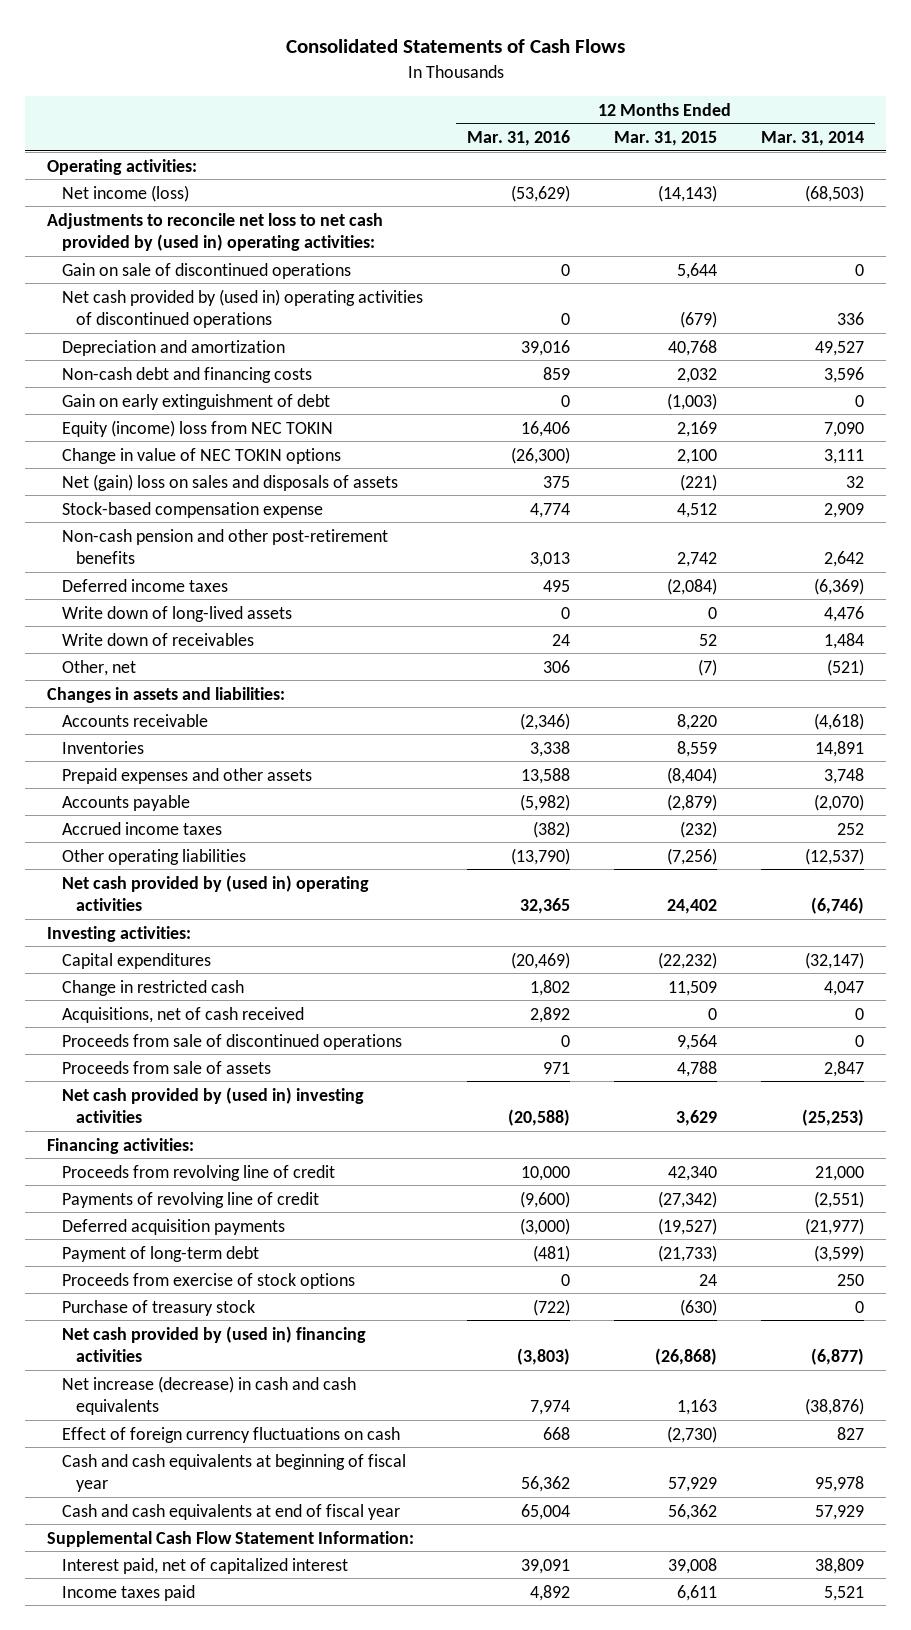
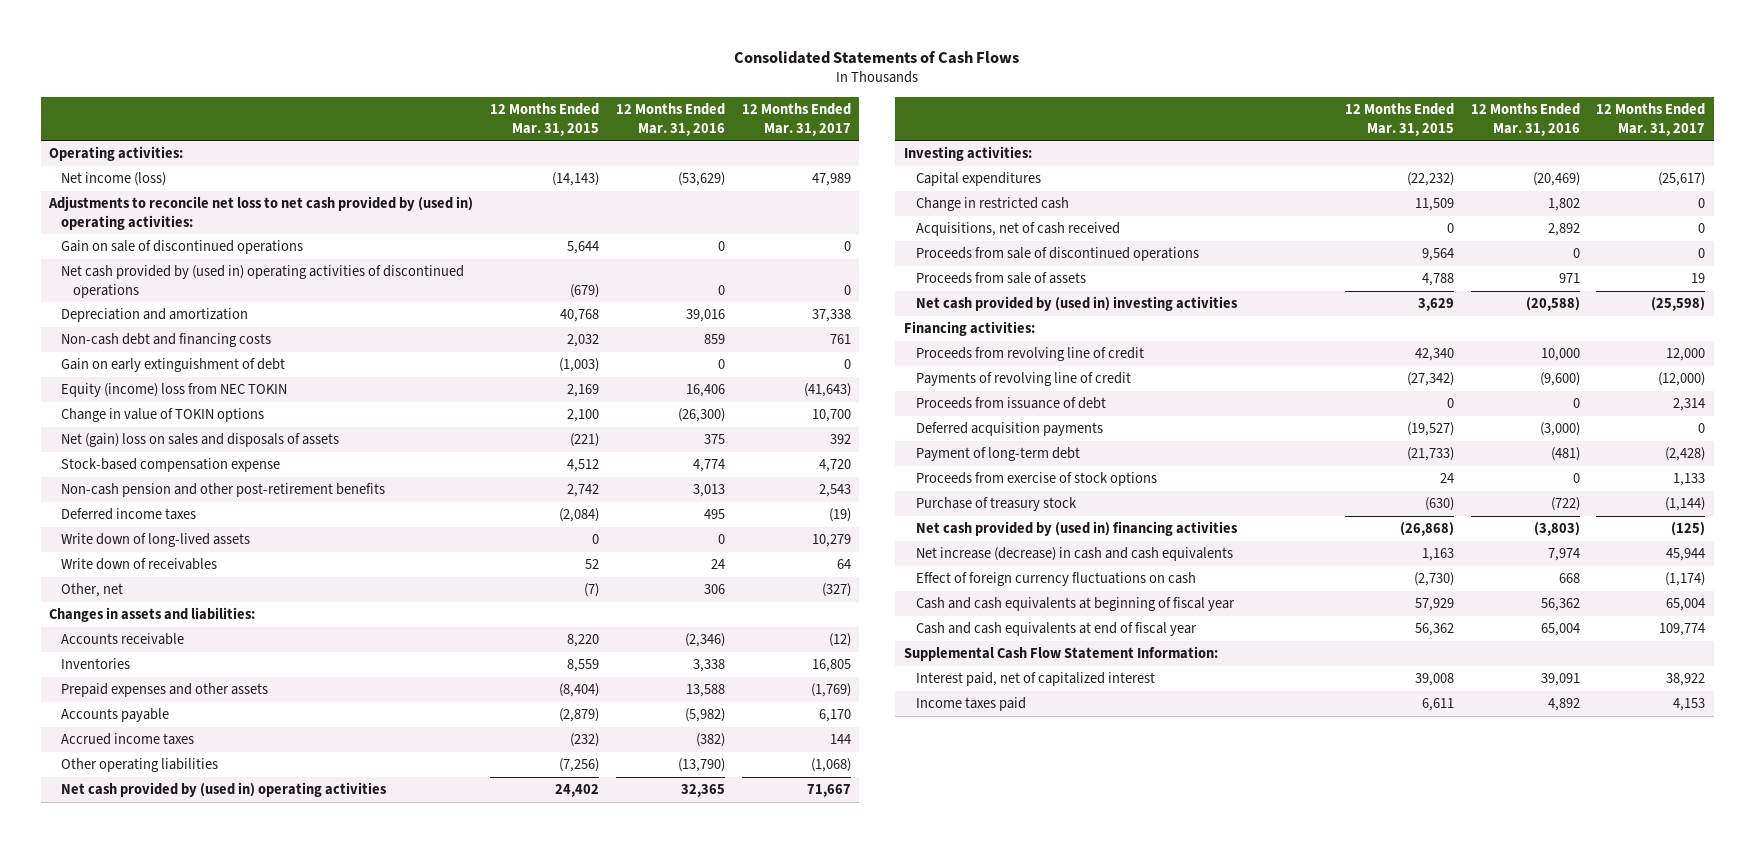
- | 12 Months Ended Mar. 31, 2016 | 12 Months Ended Mar. 31, 2015 | 12 Months Ended Mar. 31, 2014
+ | 12 Months Ended Mar. 31, 2015 | 12 Months Ended Mar. 31, 2016 | 12 Months Ended Mar. 31, 2017
- Change in value of NEC TOKIN options | (26,300) | 2,100 | 3,111
+ Change in value of TOKIN options | 2,100 | (26,300) | 10,700
+ Proceeds from issuance of debt | 0 | 0 | 2,314

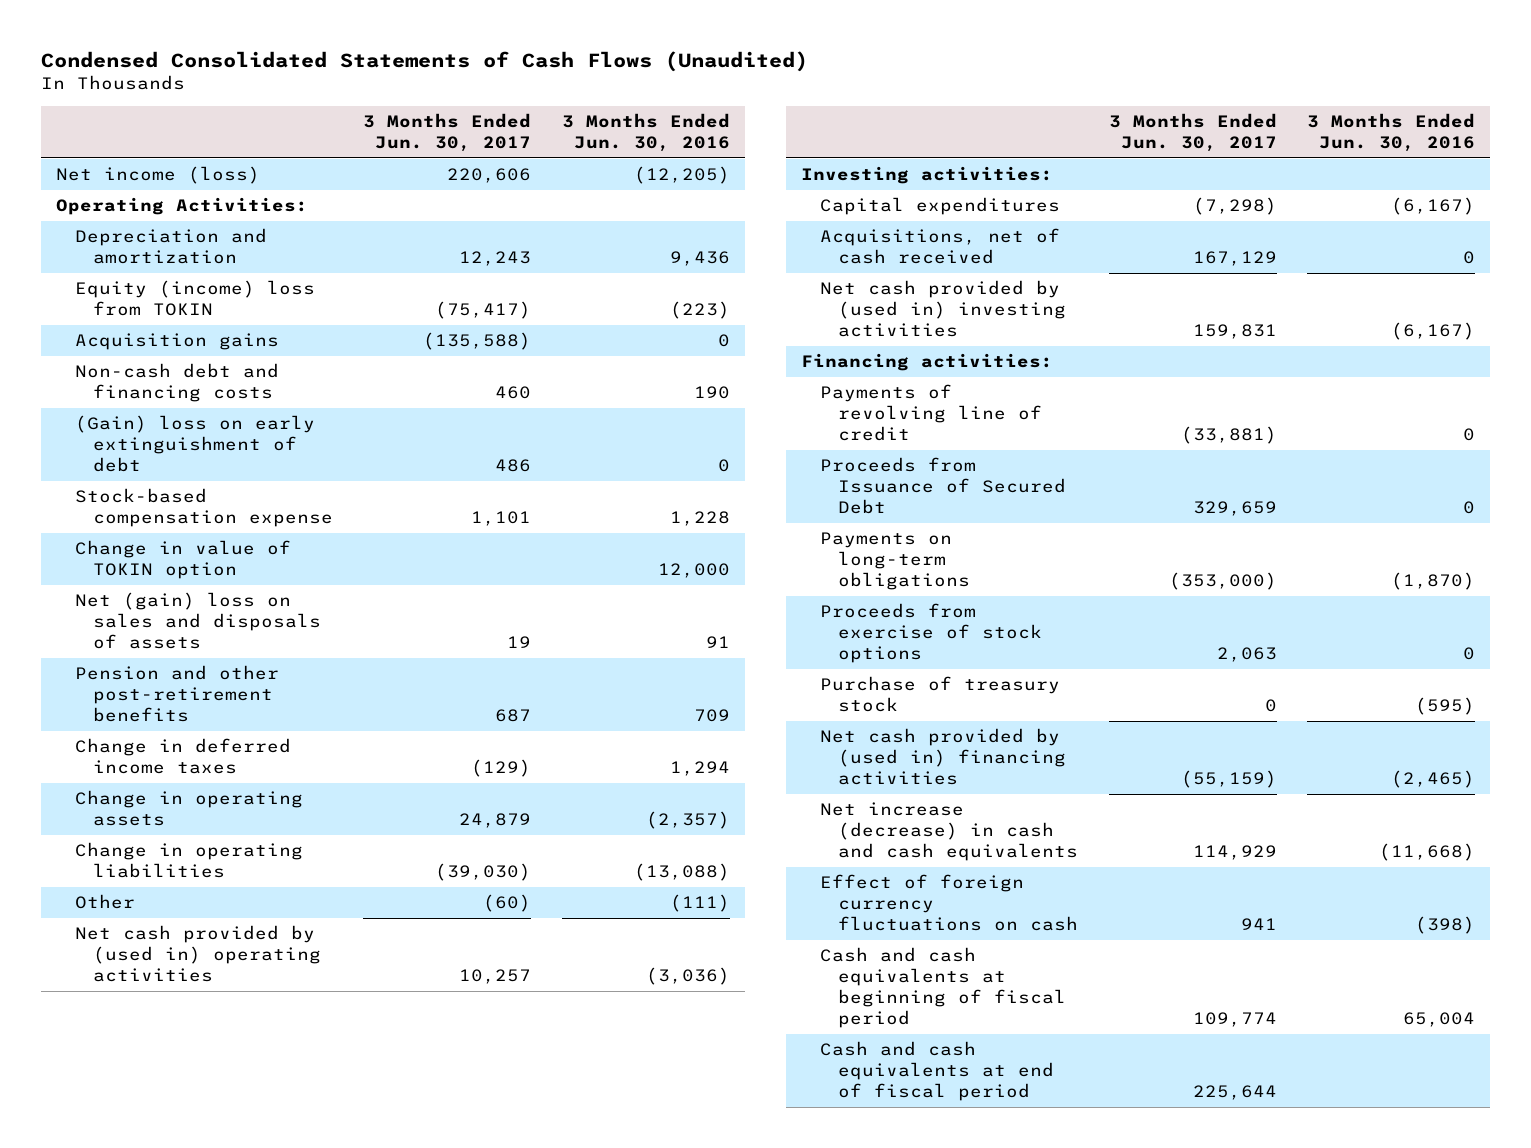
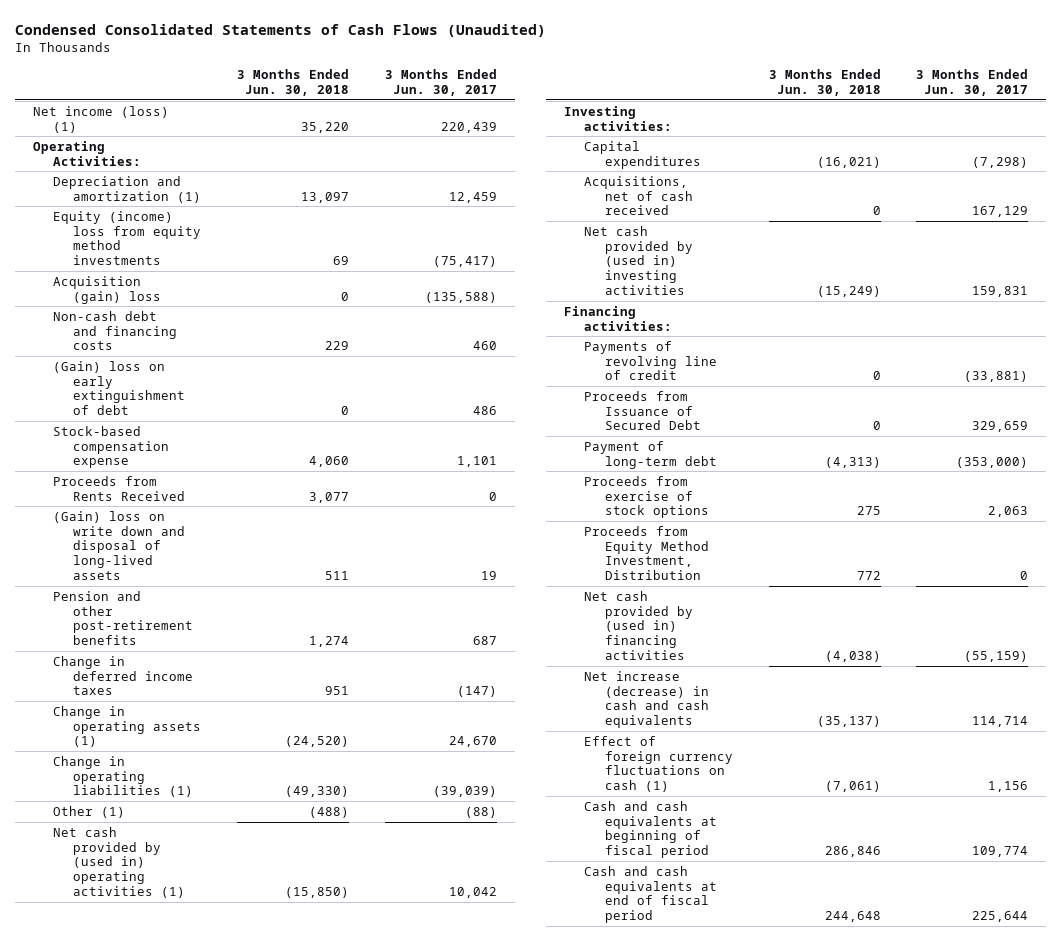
- | 3 Months Ended Jun. 30, 2017 | 3 Months Ended Jun. 30, 2016
+ | 3 Months Ended Jun. 30, 2018 | 3 Months Ended Jun. 30, 2017
- Net income (loss) | 220,606 | (12,205)
+ Net income (loss) (1) | 35,220 | 220,439
- Depreciation and amortization | 12,243 | 9,436
- Equity (income) loss from TOKIN | (75,417) | (223)
- Acquisition gains | (135,588) | 0
+ Depreciation and amortization (1) | 13,097 | 12,459
+ Equity (income) loss from equity method investments | 69 | (75,417)
+ Acquisition (gain) loss | 0 | (135,588)
- Change in value of TOKIN option | | 12,000
- Net (gain) loss on sales and disposals of assets | 19 | 91
+ Proceeds from Rents Received | 3,077 | 0
+ (Gain) loss on write down and disposal of long-lived assets | 511 | 19
- Change in deferred income taxes | (129) | 1,294
- Change in operating assets | 24,879 | (2,357)
- Change in operating liabilities | (39,030) | (13,088)
- Other | (60) | (111)
- Net cash provided by (used in) operating activities | 10,257 | (3,036)
+ Change in deferred income taxes | 951 | (147)
+ Change in operating assets (1) | (24,520) | 24,670
+ Change in operating liabilities (1) | (49,330) | (39,039)
+ Other (1) | (488) | (88)
+ Net cash provided by (used in) operating activities (1) | (15,850) | 10,042
- Payments on long-term obligations | (353,000) | (1,870)
+ Payment of long-term debt | (4,313) | (353,000)
- Purchase of treasury stock | 0 | (595)
+ Proceeds from Equity Method Investment, Distribution | 772 | 0
- Net increase (decrease) in cash and cash equivalents | 114,929 | (11,668)
- Effect of foreign currency fluctuations on cash | 941 | (398)
+ Net increase (decrease) in cash and cash equivalents | (35,137) | 114,714
+ Effect of foreign currency fluctuations on cash (1) | (7,061) | 1,156

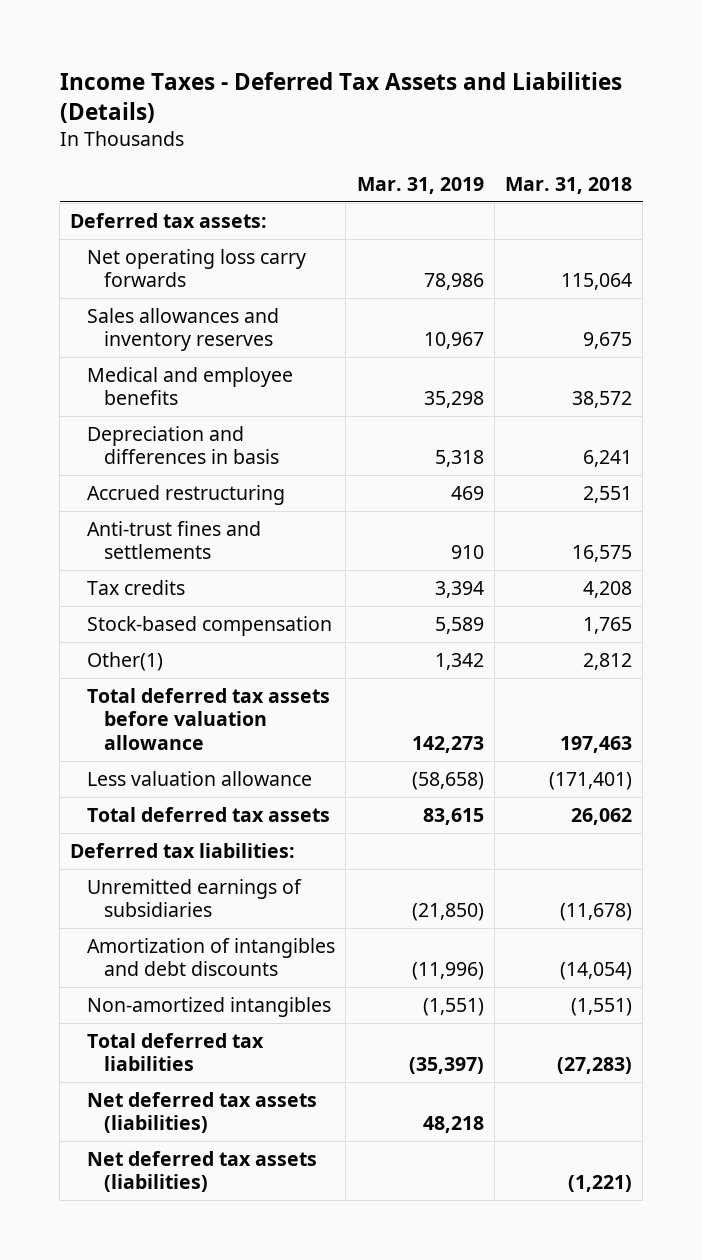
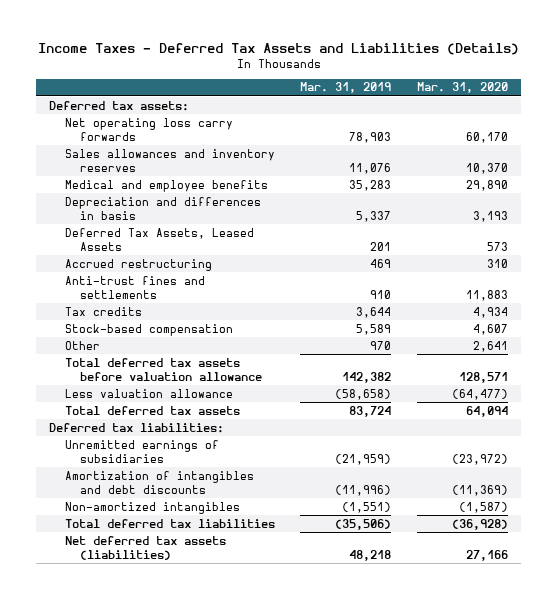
- | Mar. 31, 2019 | Mar. 31, 2018
+ | Mar. 31, 2019 | Mar. 31, 2020
- Net operating loss carry forwards | 78,986 | 115,064
- Sales allowances and inventory reserves | 10,967 | 9,675
- Medical and employee benefits | 35,298 | 38,572
- Depreciation and differences in basis | 5,318 | 6,241
+ Net operating loss carry forwards | 78,903 | 60,170
+ Sales allowances and inventory reserves | 11,076 | 10,370
+ Medical and employee benefits | 35,283 | 29,890
+ Depreciation and differences in basis | 5,337 | 3,193
+ Deferred Tax Assets, Leased Assets | 201 | 573
- Tax credits | 3,394 | 4,208
+ Tax credits | 3,644 | 4,934
- Other(1) | 1,342 | 2,812
- Total deferred tax assets before valuation allowance | 142,273 | 197,463
+ Other | 970 | 2,641
+ Total deferred tax assets before valuation allowance | 142,382 | 128,571
- Total deferred tax assets | 83,615 | 26,062
+ Total deferred tax assets | 83,724 | 64,094
- Unremitted earnings of subsidiaries | (21,850) | (11,678)
+ Unremitted earnings of subsidiaries | (21,959) | (23,972)
- Total deferred tax liabilities | (35,397) | (27,283)
+ Total deferred tax liabilities | (35,506) | (36,928)
- Net deferred tax assets (liabilities) | | (1,221)

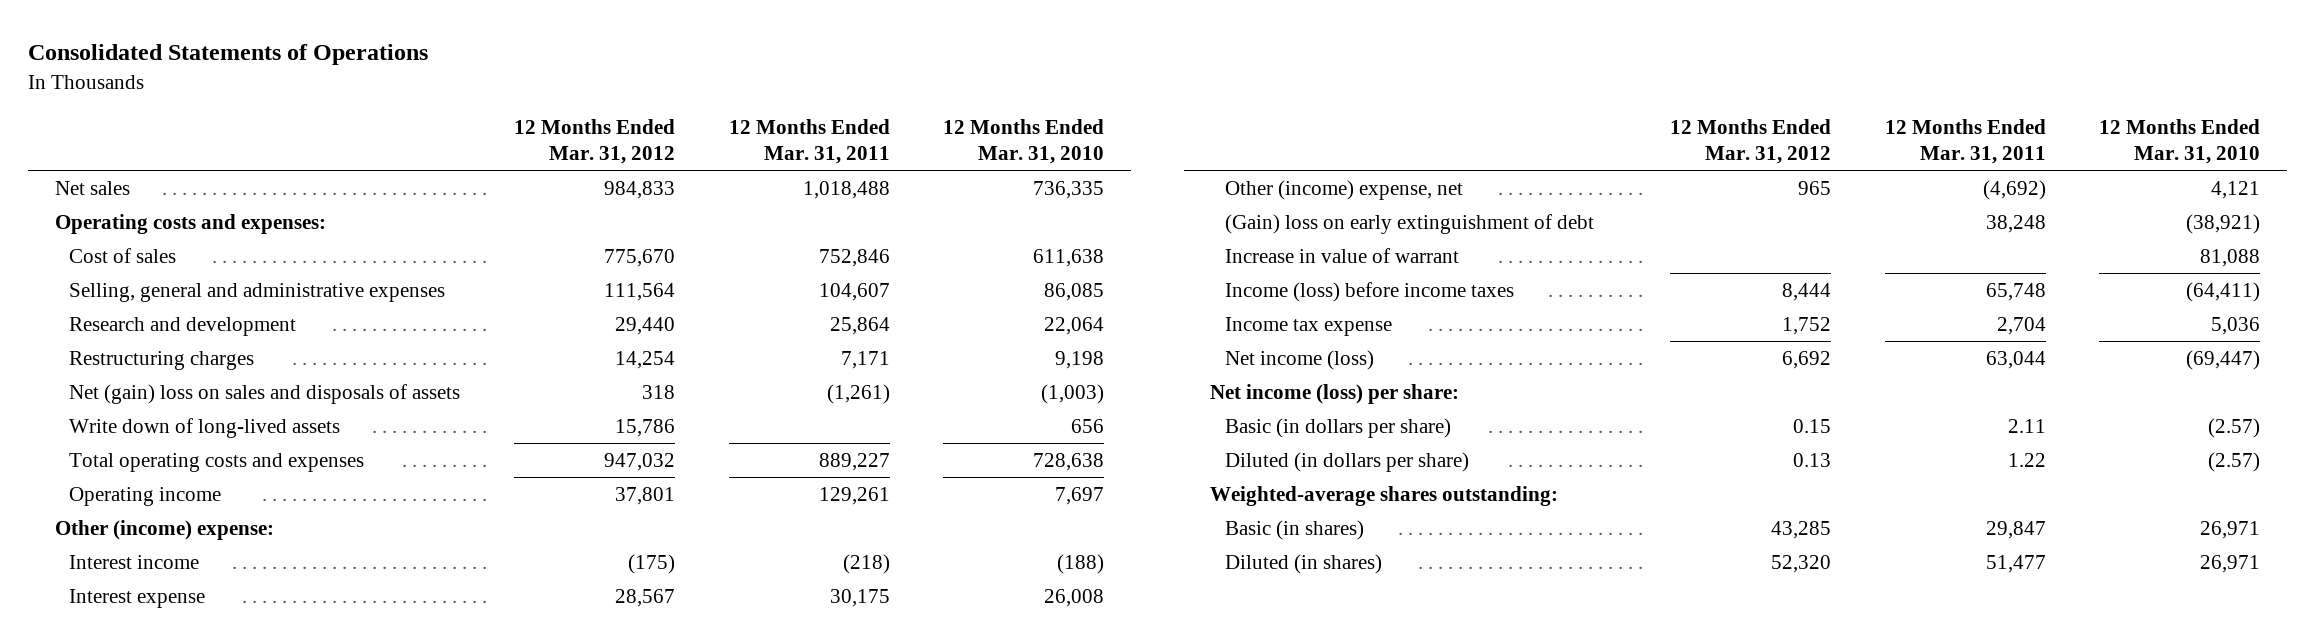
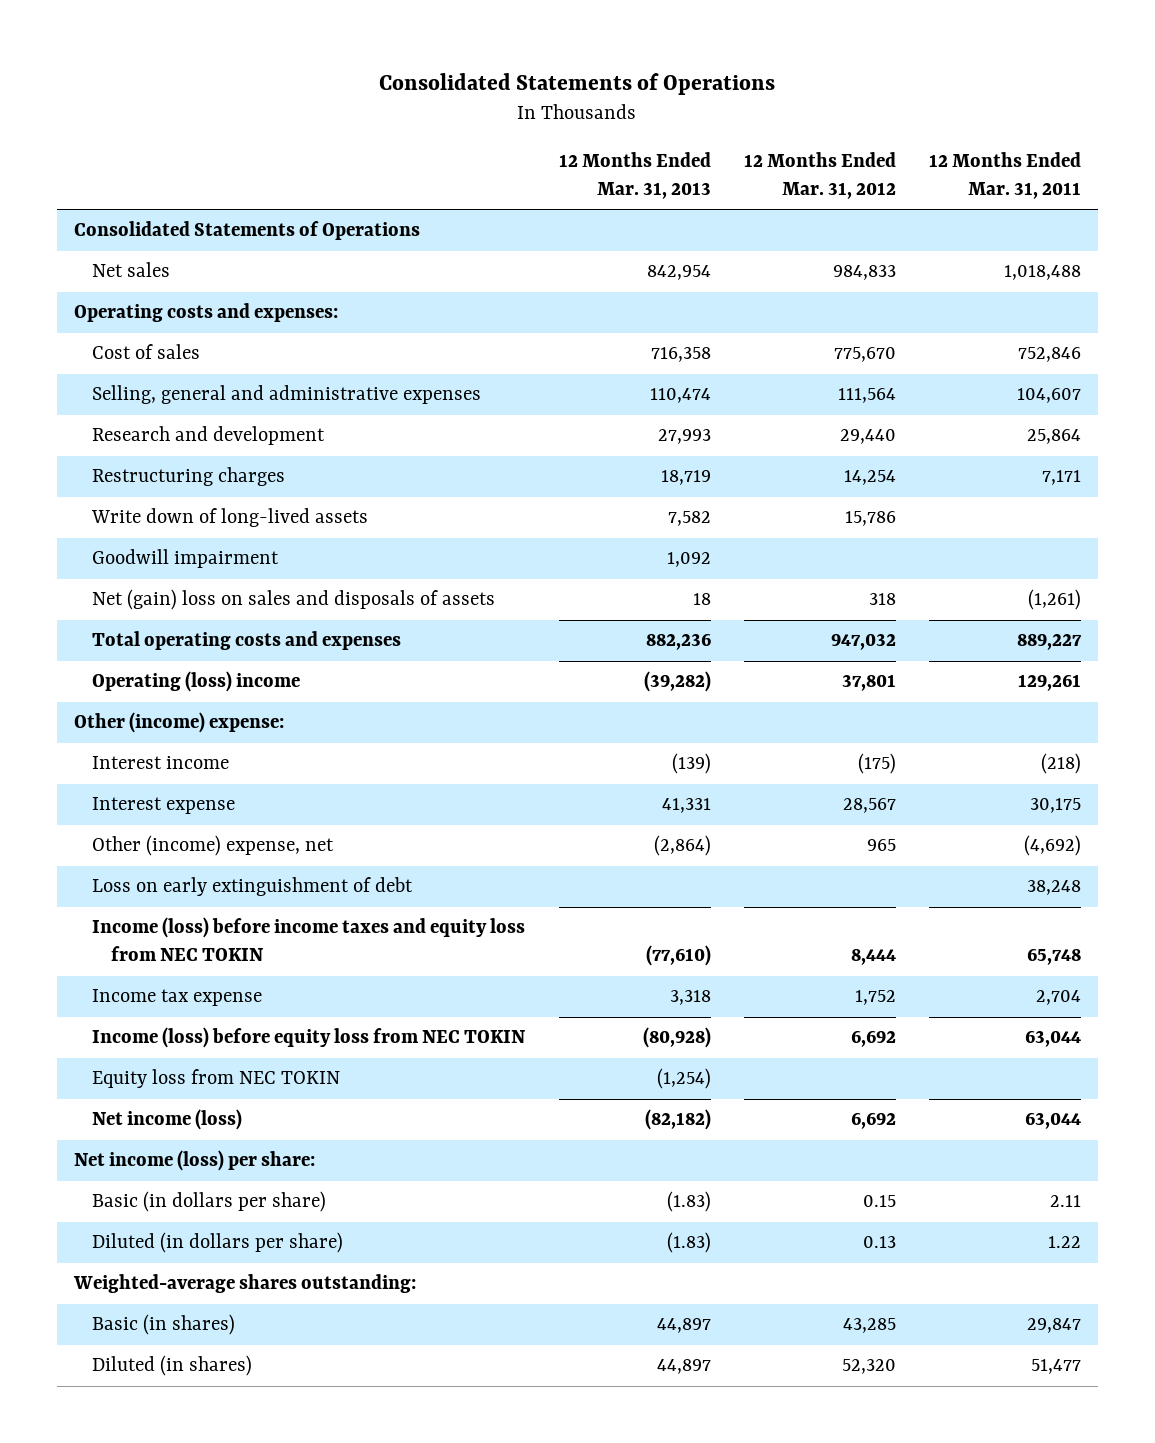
- | 12 Months Ended Mar. 31, 2012 | 12 Months Ended Mar. 31, 2011 | 12 Months Ended Mar. 31, 2010
+ | 12 Months Ended Mar. 31, 2013 | 12 Months Ended Mar. 31, 2012 | 12 Months Ended Mar. 31, 2011
+ Consolidated Statements of Operations
+ Goodwill impairment | 1,092 | |
moved down: Net (gain) loss on sales and disposals of assets | 18 | 318 | (1,261)
- Operating income | 37,801 | 129,261 | 7,697
+ Operating (loss) income | (39,282) | 37,801 | 129,261
- (Gain) loss on early extinguishment of debt | | 38,248 | (38,921)
- Increase in value of warrant | | | 81,088
- Income (loss) before income taxes | 8,444 | 65,748 | (64,411)
+ Loss on early extinguishment of debt | | | 38,248
+ Income (loss) before income taxes and equity loss from NEC TOKIN | (77,610) | 8,444 | 65,748
+ Income (loss) before equity loss from NEC TOKIN | (80,928) | 6,692 | 63,044
+ Equity loss from NEC TOKIN | (1,254) | |

